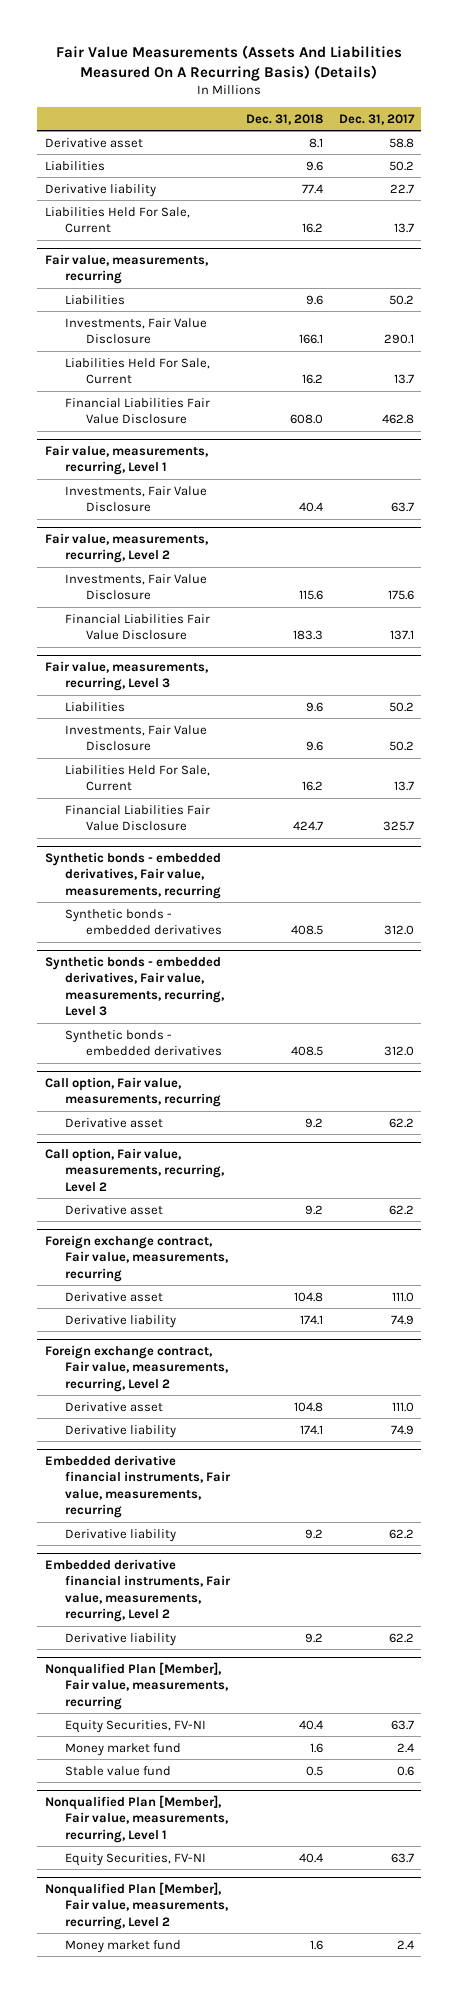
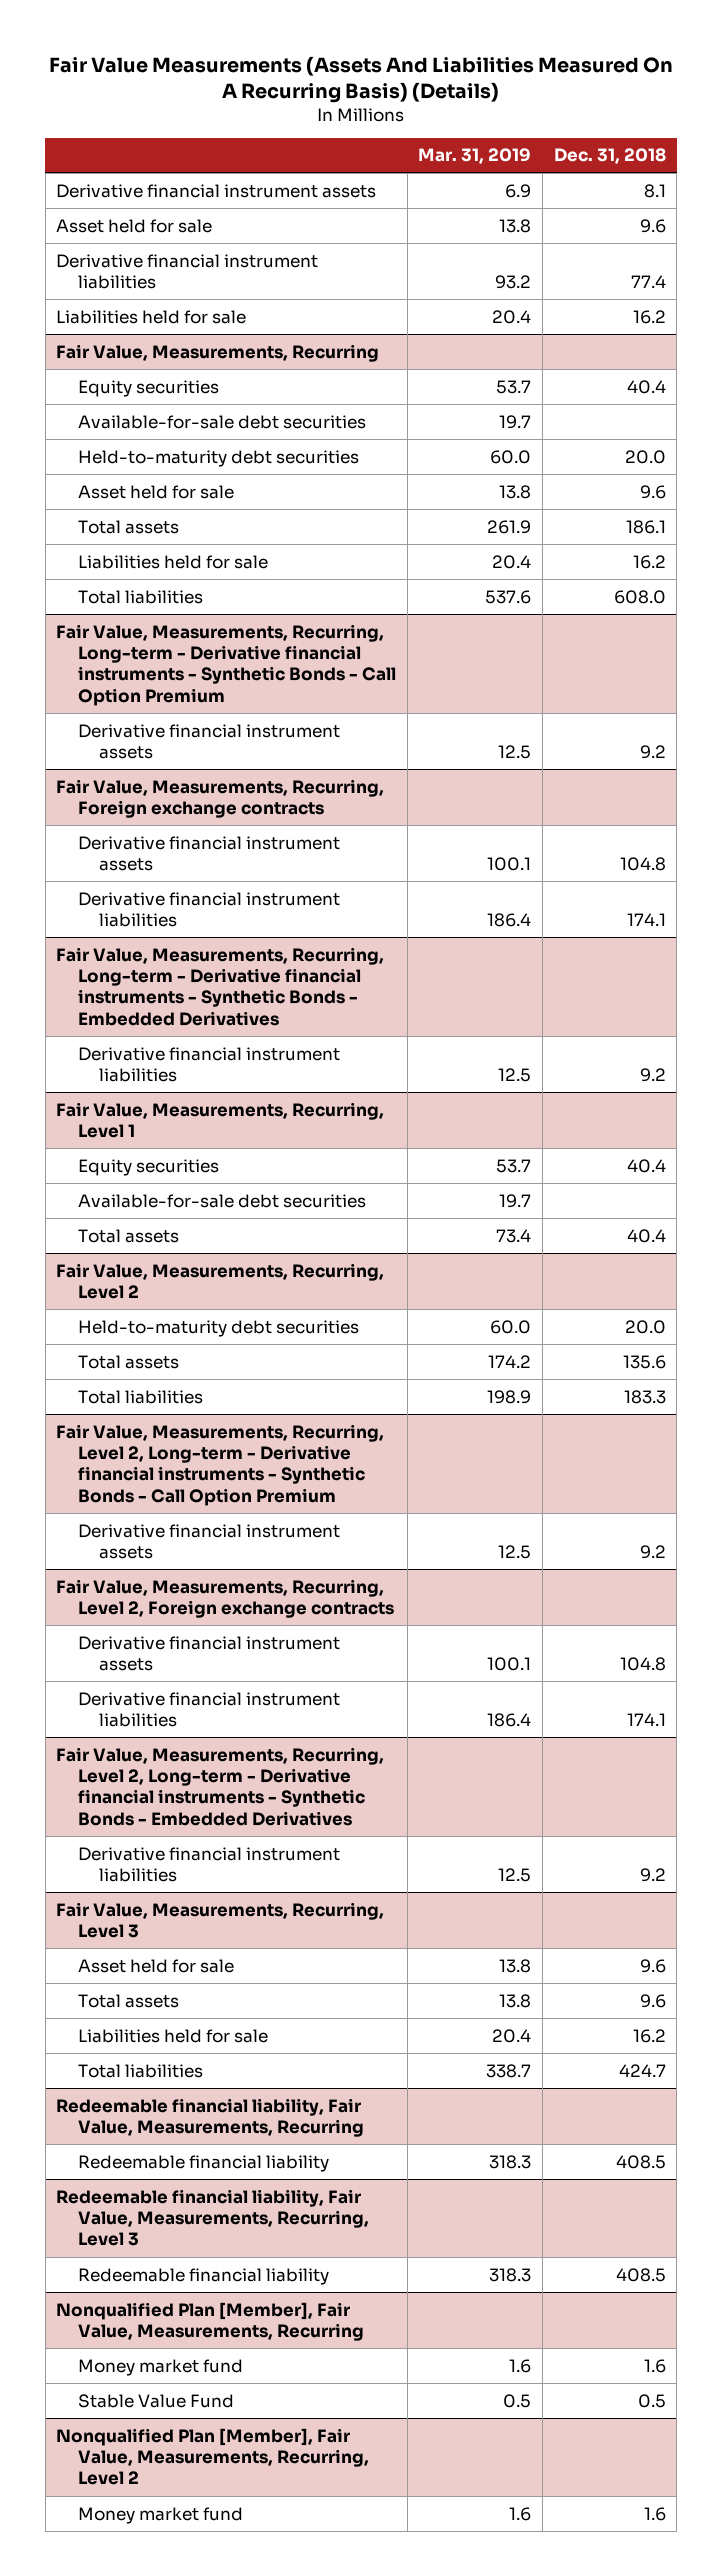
- | Dec. 31, 2018 | Dec. 31, 2017
+ | Mar. 31, 2019 | Dec. 31, 2018
- Derivative asset | 8.1 | 58.8
- Liabilities | 9.6 | 50.2
- Derivative liability | 77.4 | 22.7
- Liabilities Held For Sale, Current | 16.2 | 13.7
- Fair value, measurements, recurring
- Liabilities | 9.6 | 50.2
- Investments, Fair Value Disclosure | 166.1 | 290.1
- Liabilities Held For Sale, Current | 16.2 | 13.7
- Financial Liabilities Fair Value Disclosure | 608.0 | 462.8
- Fair value, measurements, recurring, Level 1
- Investments, Fair Value Disclosure | 40.4 | 63.7
- Fair value, measurements, recurring, Level 2
- Investments, Fair Value Disclosure | 115.6 | 175.6
- Financial Liabilities Fair Value Disclosure | 183.3 | 137.1
- Fair value, measurements, recurring, Level 3
- Liabilities | 9.6 | 50.2
- Investments, Fair Value Disclosure | 9.6 | 50.2
- Liabilities Held For Sale, Current | 16.2 | 13.7
- Financial Liabilities Fair Value Disclosure | 424.7 | 325.7
- Synthetic bonds - embedded derivatives, Fair value, measurements, recurring
- Synthetic bonds - embedded derivatives | 408.5 | 312.0
- Synthetic bonds - embedded derivatives, Fair value, measurements, recurring, Level 3
- Synthetic bonds - embedded derivatives | 408.5 | 312.0
- Call option, Fair value, measurements, recurring
- Derivative asset | 9.2 | 62.2
- Call option, Fair value, measurements, recurring, Level 2
- Derivative asset | 9.2 | 62.2
- Foreign exchange contract, Fair value, measurements, recurring
- Derivative asset | 104.8 | 111.0
- Derivative liability | 174.1 | 74.9
- Foreign exchange contract, Fair value, measurements, recurring, Level 2
- Derivative asset | 104.8 | 111.0
- Derivative liability | 174.1 | 74.9
- Embedded derivative financial instruments, Fair value, measurements, recurring
- Derivative liability | 9.2 | 62.2
- Embedded derivative financial instruments, Fair value, measurements, recurring, Level 2
- Derivative liability | 9.2 | 62.2
- Nonqualified Plan [Member], Fair value, measurements, recurring
- Equity Securities, FV-NI | 40.4 | 63.7
+ Derivative financial instrument assets | 6.9 | 8.1
+ Asset held for sale | 13.8 | 9.6
+ Derivative financial instrument liabilities | 93.2 | 77.4
+ Liabilities held for sale | 20.4 | 16.2
+ Fair Value, Measurements, Recurring
+ Equity securities | 53.7 | 40.4
+ Available-for-sale debt securities | 19.7 |
+ Held-to-maturity debt securities | 60.0 | 20.0
+ Asset held for sale | 13.8 | 9.6
+ Total assets | 261.9 | 186.1
+ Liabilities held for sale | 20.4 | 16.2
+ Total liabilities | 537.6 | 608.0
+ Fair Value, Measurements, Recurring, Long-term - Derivative financial instruments - Synthetic Bonds - Call Option Premium
+ Derivative financial instrument assets | 12.5 | 9.2
+ Fair Value, Measurements, Recurring, Foreign exchange contracts
+ Derivative financial instrument assets | 100.1 | 104.8
+ Derivative financial instrument liabilities | 186.4 | 174.1
+ Fair Value, Measurements, Recurring, Long-term - Derivative financial instruments - Synthetic Bonds - Embedded Derivatives
+ Derivative financial instrument liabilities | 12.5 | 9.2
+ Fair Value, Measurements, Recurring, Level 1
+ Equity securities | 53.7 | 40.4
+ Available-for-sale debt securities | 19.7 |
+ Total assets | 73.4 | 40.4
+ Fair Value, Measurements, Recurring, Level 2
+ Held-to-maturity debt securities | 60.0 | 20.0
+ Total assets | 174.2 | 135.6
+ Total liabilities | 198.9 | 183.3
+ Fair Value, Measurements, Recurring, Level 2, Long-term - Derivative financial instruments - Synthetic Bonds - Call Option Premium
+ Derivative financial instrument assets | 12.5 | 9.2
+ Fair Value, Measurements, Recurring, Level 2, Foreign exchange contracts
+ Derivative financial instrument assets | 100.1 | 104.8
+ Derivative financial instrument liabilities | 186.4 | 174.1
+ Fair Value, Measurements, Recurring, Level 2, Long-term - Derivative financial instruments - Synthetic Bonds - Embedded Derivatives
+ Derivative financial instrument liabilities | 12.5 | 9.2
+ Fair Value, Measurements, Recurring, Level 3
+ Asset held for sale | 13.8 | 9.6
+ Total assets | 13.8 | 9.6
+ Liabilities held for sale | 20.4 | 16.2
+ Total liabilities | 338.7 | 424.7
+ Redeemable financial liability, Fair Value, Measurements, Recurring
+ Redeemable financial liability | 318.3 | 408.5
+ Redeemable financial liability, Fair Value, Measurements, Recurring, Level 3
+ Redeemable financial liability | 318.3 | 408.5
+ Nonqualified Plan [Member], Fair Value, Measurements, Recurring
- Stable value fund | 0.5 | 0.6
- Nonqualified Plan [Member], Fair value, measurements, recurring, Level 1
- Equity Securities, FV-NI | 40.4 | 63.7
- Nonqualified Plan [Member], Fair value, measurements, recurring, Level 2
+ Stable Value Fund | 0.5 | 0.5
+ Nonqualified Plan [Member], Fair Value, Measurements, Recurring, Level 2

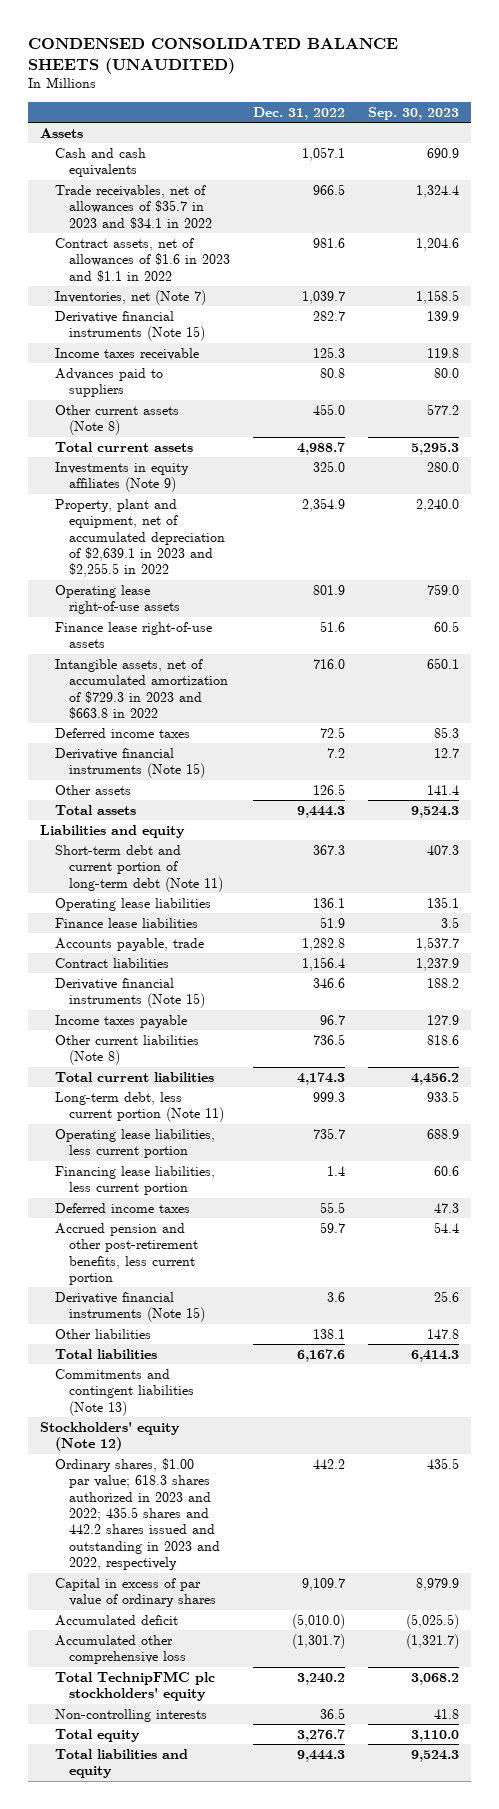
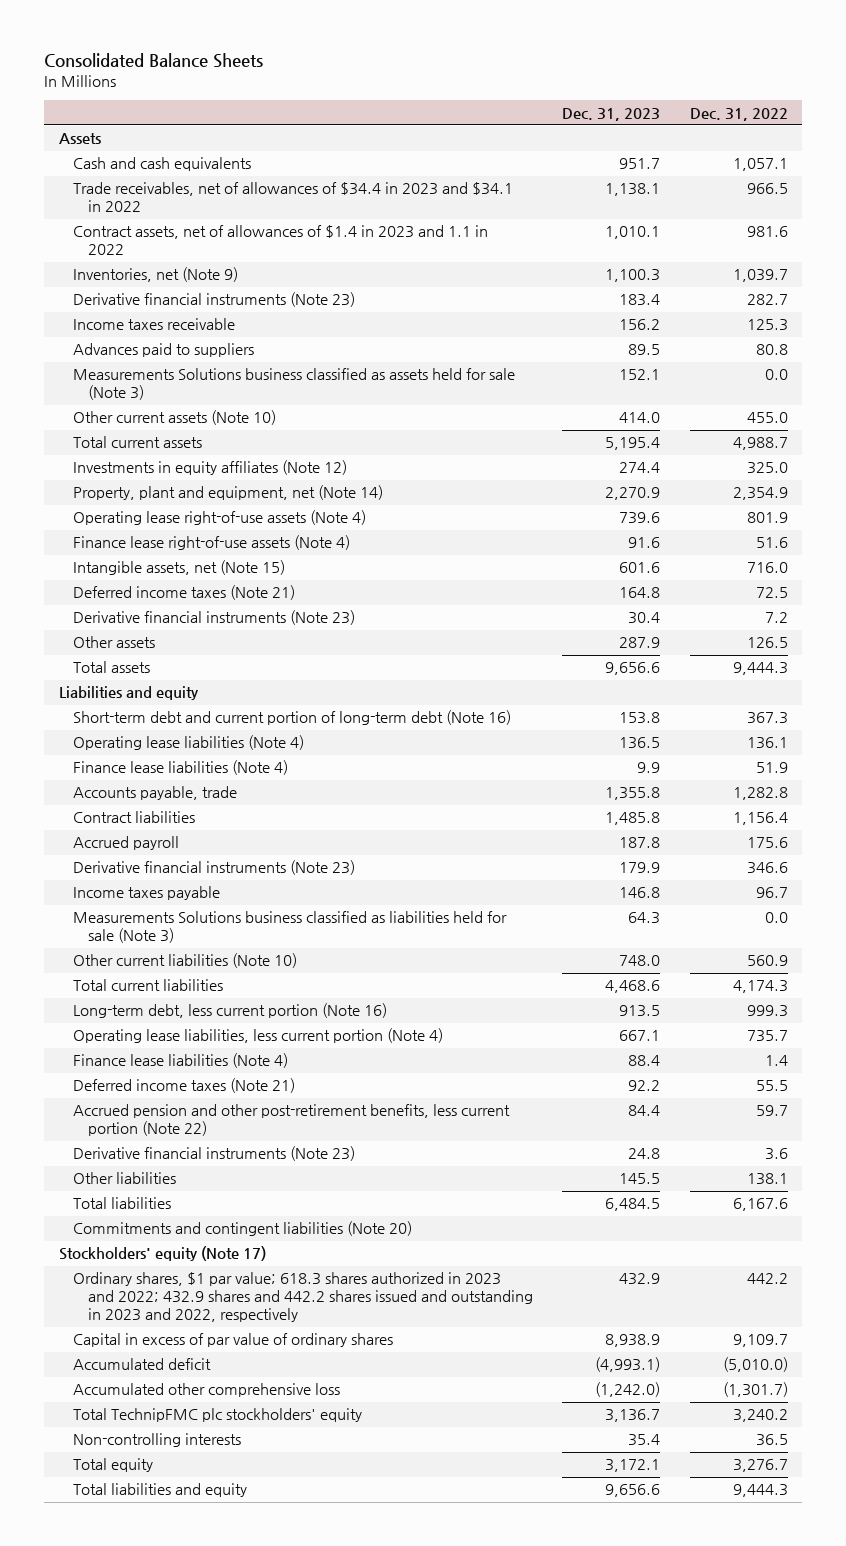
- CONDENSED CONSOLIDATED BALANCE SHEETS (UNAUDITED)
+ Consolidated Balance Sheets
- | Dec. 31, 2022 | Sep. 30, 2023
+ | Dec. 31, 2023 | Dec. 31, 2022
- Trade receivables, net of allowances of $35.7 in 2023 and $34.1 in 2022 | 966.5 | 1,324.4
- Contract assets, net of allowances of $1.6 in 2023 and $1.1 in 2022 | 981.6 | 1,204.6
- Inventories, net (Note 7) | 1,039.7 | 1,158.5
- Derivative financial instruments (Note 15) | 282.7 | 139.9
+ Trade receivables, net of allowances of $34.4 in 2023 and $34.1 in 2022 | 1,138.1 | 966.5
+ Contract assets, net of allowances of $1.4 in 2023 and 1.1 in 2022 | 1,010.1 | 981.6
+ Inventories, net (Note 9) | 1,100.3 | 1,039.7
+ Derivative financial instruments (Note 23) | 183.4 | 282.7
- Other current assets (Note 8) | 455.0 | 577.2
+ Measurements Solutions business classified as assets held for sale (Note 3) | 152.1 | 0.0
+ Other current assets (Note 10) | 414.0 | 455.0
- Investments in equity affiliates (Note 9) | 325.0 | 280.0
- Property, plant and equipment, net of accumulated depreciation of $2,639.1 in 2023 and $2,255.5 in 2022 | 2,354.9 | 2,240.0
- Operating lease right-of-use assets | 801.9 | 759.0
- Finance lease right-of-use assets | 51.6 | 60.5
- Intangible assets, net of accumulated amortization of $729.3 in 2023 and $663.8 in 2022 | 716.0 | 650.1
- Deferred income taxes | 72.5 | 85.3
- Derivative financial instruments (Note 15) | 7.2 | 12.7
+ Investments in equity affiliates (Note 12) | 274.4 | 325.0
+ Property, plant and equipment, net (Note 14) | 2,270.9 | 2,354.9
+ Operating lease right-of-use assets (Note 4) | 739.6 | 801.9
+ Finance lease right-of-use assets (Note 4) | 91.6 | 51.6
+ Intangible assets, net (Note 15) | 601.6 | 716.0
+ Deferred income taxes (Note 21) | 164.8 | 72.5
+ Derivative financial instruments (Note 23) | 30.4 | 7.2
- Short-term debt and current portion of long-term debt (Note 11) | 367.3 | 407.3
- Operating lease liabilities | 136.1 | 135.1
- Finance lease liabilities | 51.9 | 3.5
+ Short-term debt and current portion of long-term debt (Note 16) | 153.8 | 367.3
+ Operating lease liabilities (Note 4) | 136.5 | 136.1
+ Finance lease liabilities (Note 4) | 9.9 | 51.9
- Derivative financial instruments (Note 15) | 346.6 | 188.2
+ Accrued payroll | 187.8 | 175.6
+ Derivative financial instruments (Note 23) | 179.9 | 346.6
- Other current liabilities (Note 8) | 736.5 | 818.6
+ Measurements Solutions business classified as liabilities held for sale (Note 3) | 64.3 | 0.0
+ Other current liabilities (Note 10) | 748.0 | 560.9
- Long-term debt, less current portion (Note 11) | 999.3 | 933.5
- Operating lease liabilities, less current portion | 735.7 | 688.9
- Financing lease liabilities, less current portion | 1.4 | 60.6
- Deferred income taxes | 55.5 | 47.3
- Accrued pension and other post-retirement benefits, less current portion | 59.7 | 54.4
- Derivative financial instruments (Note 15) | 3.6 | 25.6
+ Long-term debt, less current portion (Note 16) | 913.5 | 999.3
+ Operating lease liabilities, less current portion (Note 4) | 667.1 | 735.7
+ Finance lease liabilities (Note 4) | 88.4 | 1.4
+ Deferred income taxes (Note 21) | 92.2 | 55.5
+ Accrued pension and other post-retirement benefits, less current portion (Note 22) | 84.4 | 59.7
+ Derivative financial instruments (Note 23) | 24.8 | 3.6
- Commitments and contingent liabilities (Note 13)
- Stockholders' equity (Note 12)
- Ordinary shares, $1.00 par value; 618.3 shares authorized in 2023 and 2022; 435.5 shares and 442.2 shares issued and outstanding in 2023 and 2022, respectively | 442.2 | 435.5
+ Commitments and contingent liabilities (Note 20)
+ Stockholders' equity (Note 17)
+ Ordinary shares, $1 par value; 618.3 shares authorized in 2023 and 2022; 432.9 shares and 442.2 shares issued and outstanding in 2023 and 2022, respectively | 432.9 | 442.2

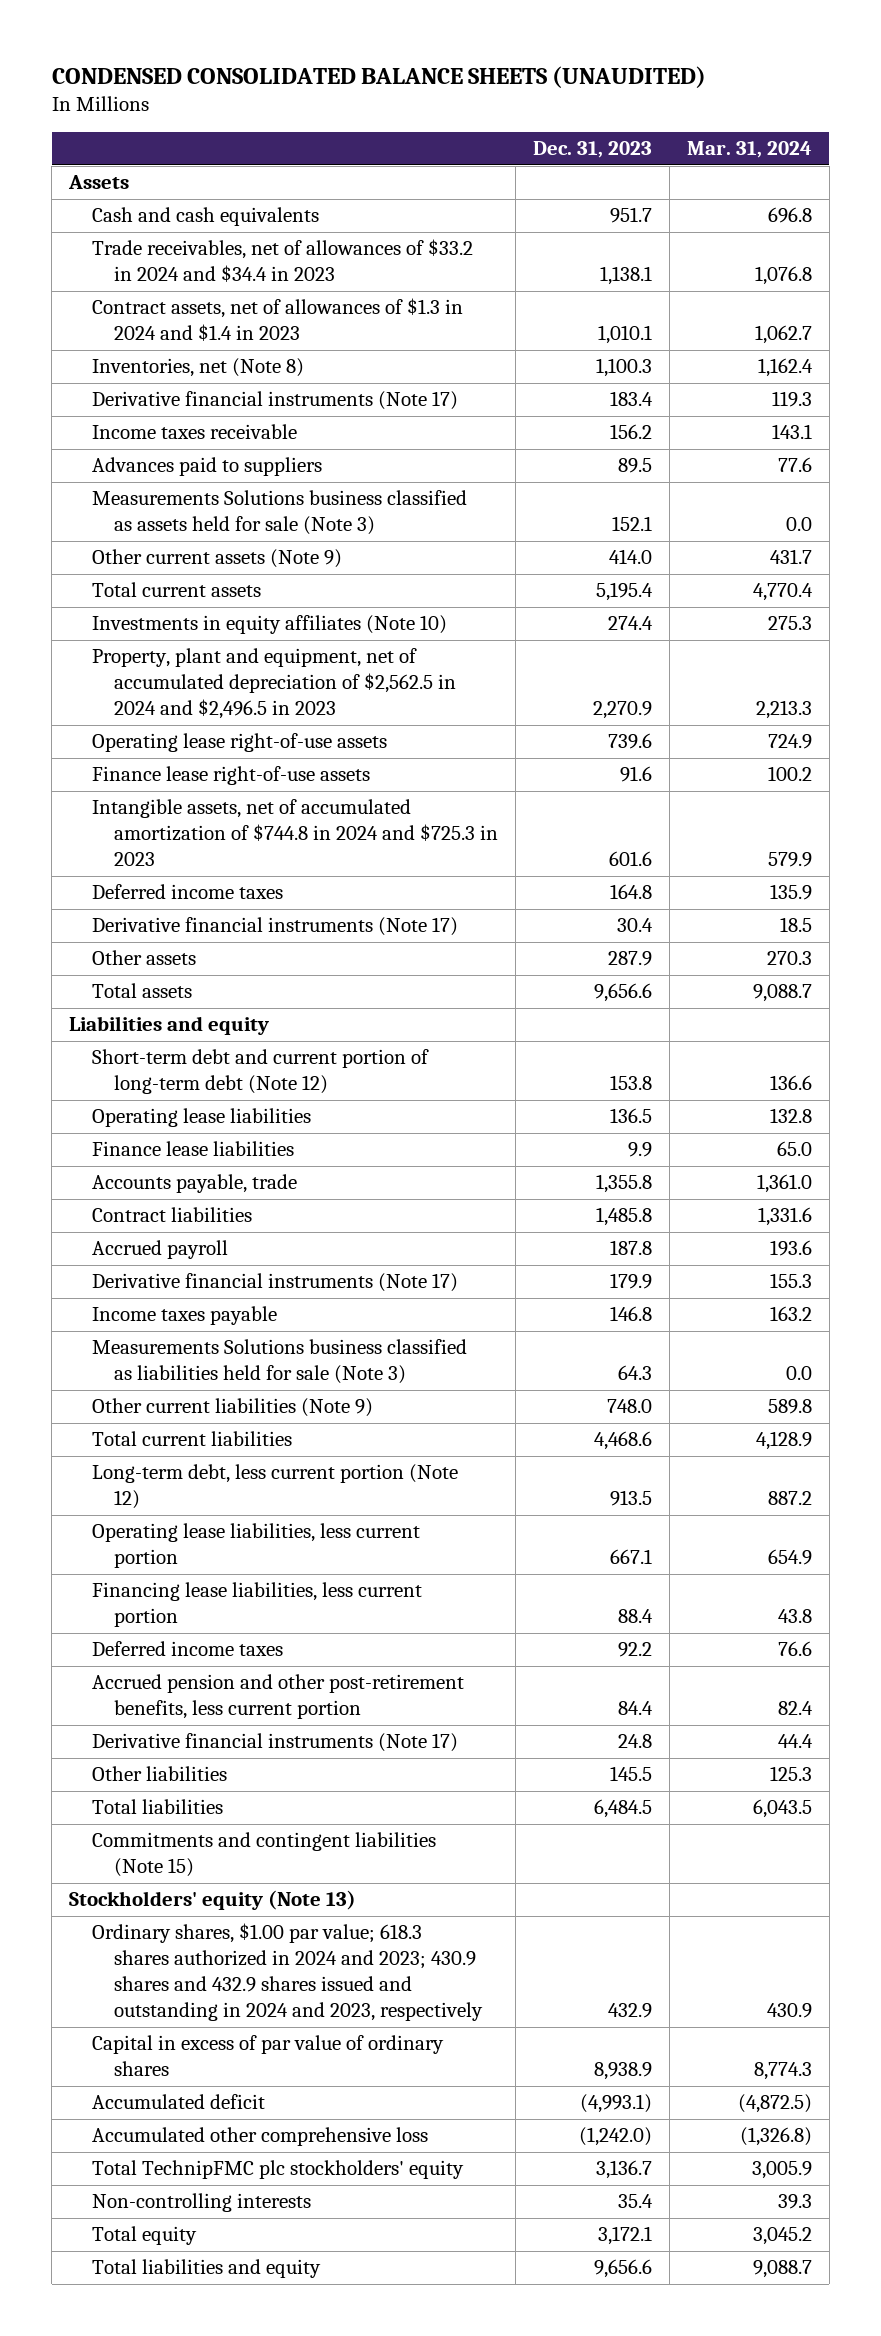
- Consolidated Balance Sheets
+ CONDENSED CONSOLIDATED BALANCE SHEETS (UNAUDITED)
- | Dec. 31, 2023 | Dec. 31, 2022
+ | Dec. 31, 2023 | Mar. 31, 2024
- Trade receivables, net of allowances of $34.4 in 2023 and $34.1 in 2022 | 1,138.1 | 966.5
- Contract assets, net of allowances of $1.4 in 2023 and 1.1 in 2022 | 1,010.1 | 981.6
- Inventories, net (Note 9) | 1,100.3 | 1,039.7
- Derivative financial instruments (Note 23) | 183.4 | 282.7
+ Trade receivables, net of allowances of $33.2 in 2024 and $34.4 in 2023 | 1,138.1 | 1,076.8
+ Contract assets, net of allowances of $1.3 in 2024 and $1.4 in 2023 | 1,010.1 | 1,062.7
+ Inventories, net (Note 8) | 1,100.3 | 1,162.4
+ Derivative financial instruments (Note 17) | 183.4 | 119.3
- Other current assets (Note 10) | 414.0 | 455.0
+ Other current assets (Note 9) | 414.0 | 431.7
- Investments in equity affiliates (Note 12) | 274.4 | 325.0
- Property, plant and equipment, net (Note 14) | 2,270.9 | 2,354.9
- Operating lease right-of-use assets (Note 4) | 739.6 | 801.9
- Finance lease right-of-use assets (Note 4) | 91.6 | 51.6
- Intangible assets, net (Note 15) | 601.6 | 716.0
- Deferred income taxes (Note 21) | 164.8 | 72.5
- Derivative financial instruments (Note 23) | 30.4 | 7.2
+ Investments in equity affiliates (Note 10) | 274.4 | 275.3
+ Property, plant and equipment, net of accumulated depreciation of $2,562.5 in 2024 and $2,496.5 in 2023 | 2,270.9 | 2,213.3
+ Operating lease right-of-use assets | 739.6 | 724.9
+ Finance lease right-of-use assets | 91.6 | 100.2
+ Intangible assets, net of accumulated amortization of $744.8 in 2024 and $725.3 in 2023 | 601.6 | 579.9
+ Deferred income taxes | 164.8 | 135.9
+ Derivative financial instruments (Note 17) | 30.4 | 18.5
- Short-term debt and current portion of long-term debt (Note 16) | 153.8 | 367.3
- Operating lease liabilities (Note 4) | 136.5 | 136.1
- Finance lease liabilities (Note 4) | 9.9 | 51.9
+ Short-term debt and current portion of long-term debt (Note 12) | 153.8 | 136.6
+ Operating lease liabilities | 136.5 | 132.8
+ Finance lease liabilities | 9.9 | 65.0
- Derivative financial instruments (Note 23) | 179.9 | 346.6
+ Derivative financial instruments (Note 17) | 179.9 | 155.3
- Other current liabilities (Note 10) | 748.0 | 560.9
+ Other current liabilities (Note 9) | 748.0 | 589.8
- Long-term debt, less current portion (Note 16) | 913.5 | 999.3
- Operating lease liabilities, less current portion (Note 4) | 667.1 | 735.7
- Finance lease liabilities (Note 4) | 88.4 | 1.4
- Deferred income taxes (Note 21) | 92.2 | 55.5
- Accrued pension and other post-retirement benefits, less current portion (Note 22) | 84.4 | 59.7
- Derivative financial instruments (Note 23) | 24.8 | 3.6
+ Long-term debt, less current portion (Note 12) | 913.5 | 887.2
+ Operating lease liabilities, less current portion | 667.1 | 654.9
+ Financing lease liabilities, less current portion | 88.4 | 43.8
+ Deferred income taxes | 92.2 | 76.6
+ Accrued pension and other post-retirement benefits, less current portion | 84.4 | 82.4
+ Derivative financial instruments (Note 17) | 24.8 | 44.4
- Commitments and contingent liabilities (Note 20)
- Stockholders' equity (Note 17)
- Ordinary shares, $1 par value; 618.3 shares authorized in 2023 and 2022; 432.9 shares and 442.2 shares issued and outstanding in 2023 and 2022, respectively | 432.9 | 442.2
+ Commitments and contingent liabilities (Note 15)
+ Stockholders' equity (Note 13)
+ Ordinary shares, $1.00 par value; 618.3 shares authorized in 2024 and 2023; 430.9 shares and 432.9 shares issued and outstanding in 2024 and 2023, respectively | 432.9 | 430.9

